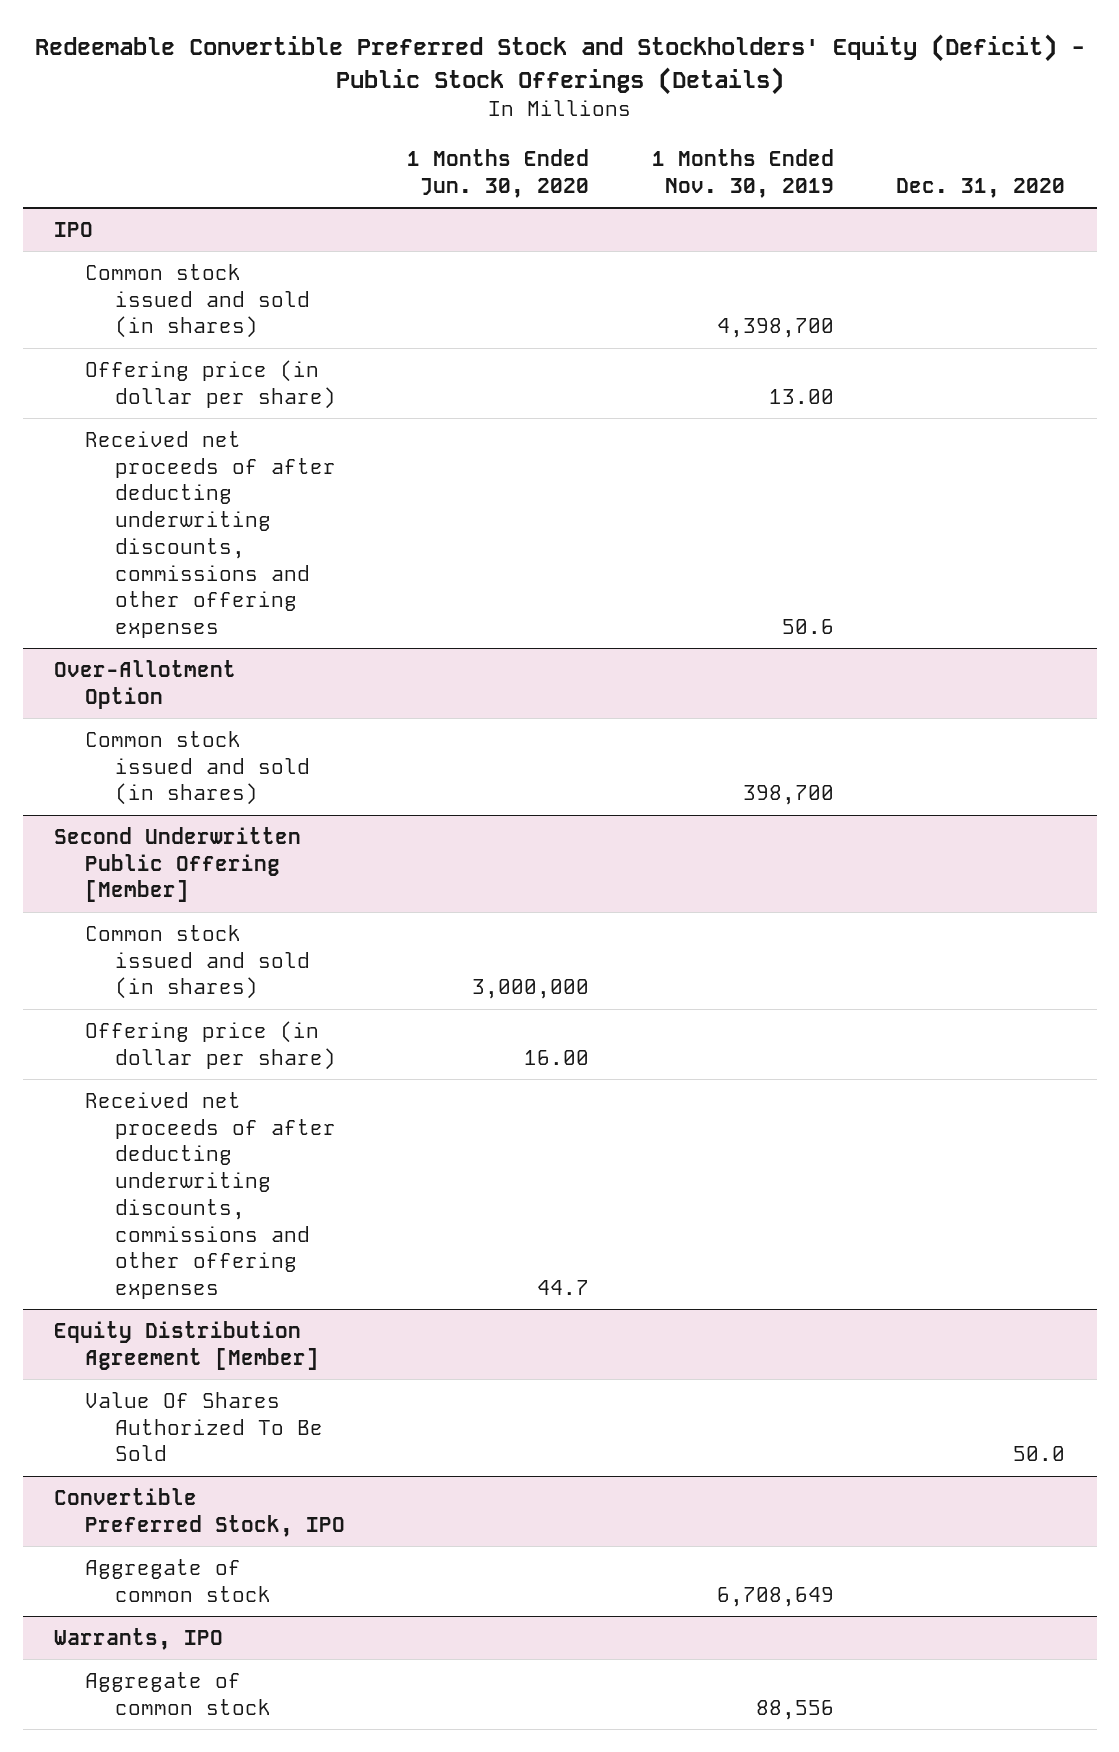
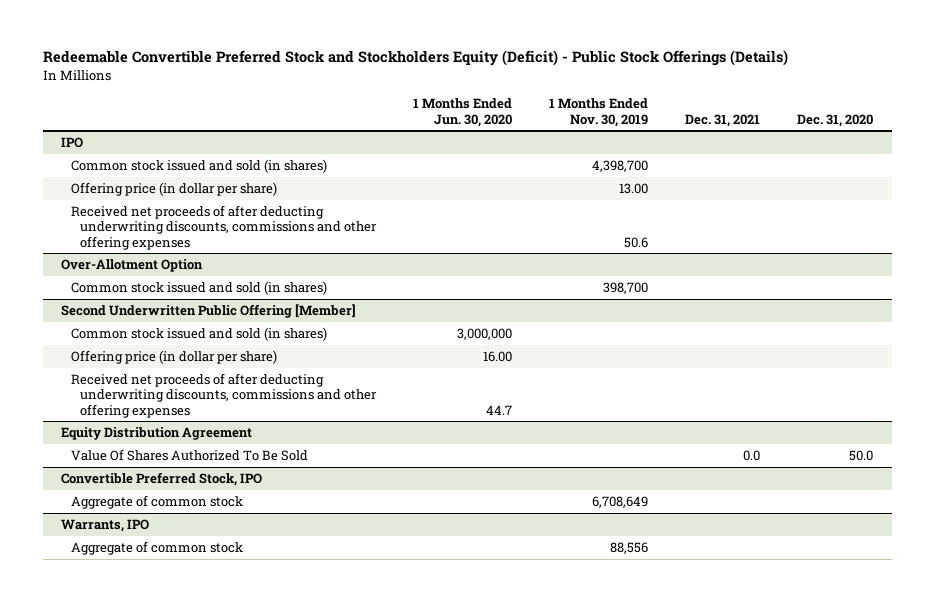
- Redeemable Convertible Preferred Stock and Stockholders' Equity (Deficit) - Public Stock Offerings (Details)
+ Redeemable Convertible Preferred Stock and Stockholders Equity (Deficit) - Public Stock Offerings (Details)
- | 1 Months Ended Jun. 30, 2020 | 1 Months Ended Nov. 30, 2019 | Dec. 31, 2020
+ | 1 Months Ended Jun. 30, 2020 | 1 Months Ended Nov. 30, 2019 | Dec. 31, 2021 | Dec. 31, 2020
- Equity Distribution Agreement [Member]
+ Equity Distribution Agreement

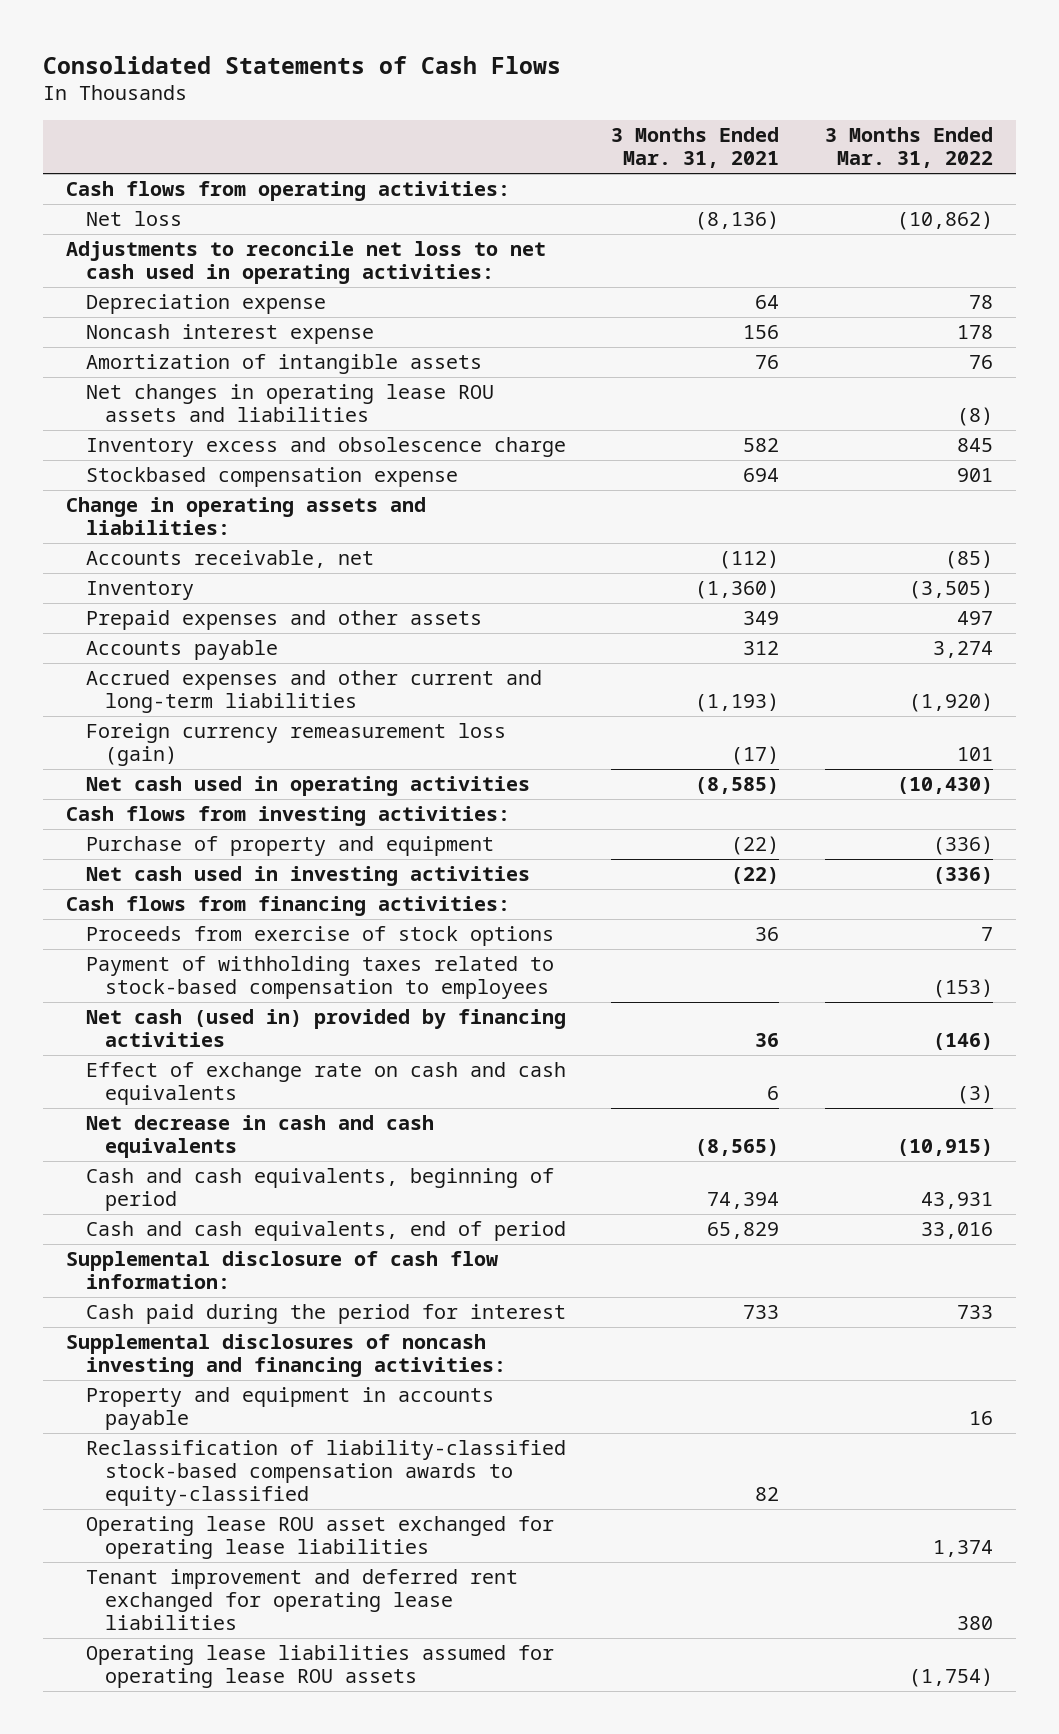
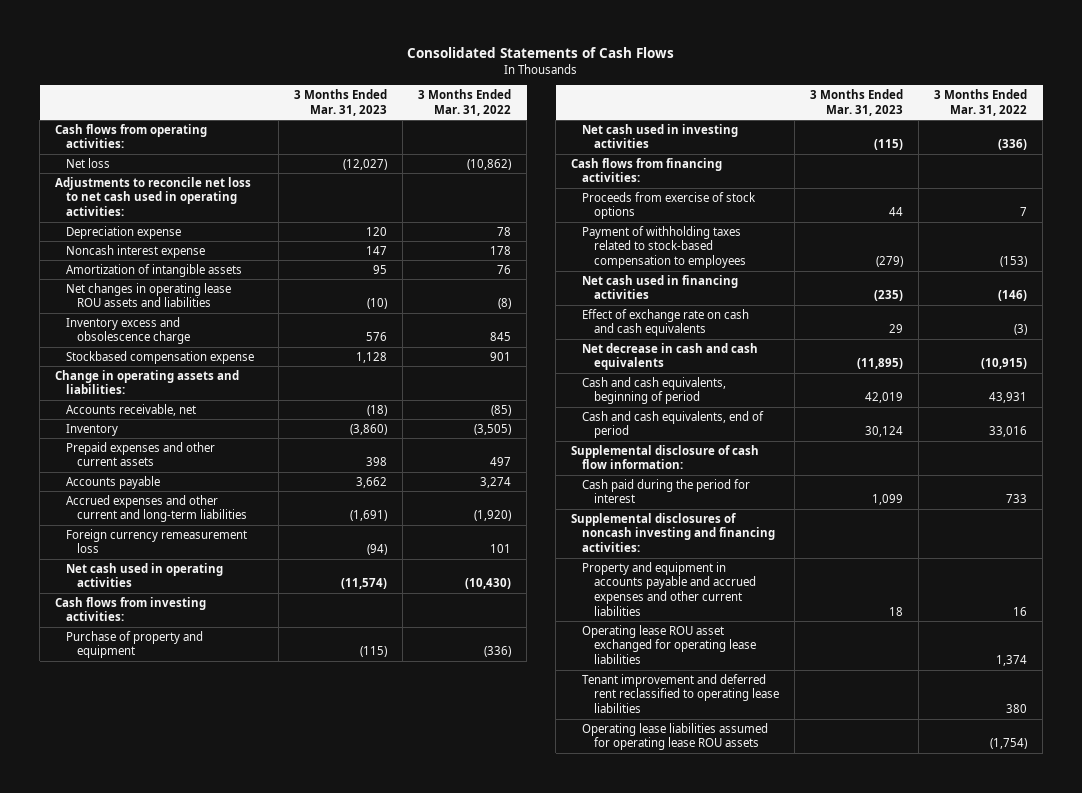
- | 3 Months Ended Mar. 31, 2021 | 3 Months Ended Mar. 31, 2022
+ | 3 Months Ended Mar. 31, 2023 | 3 Months Ended Mar. 31, 2022
- Prepaid expenses and other assets | 349 | 497
+ Prepaid expenses and other current assets | 398 | 497
- Foreign currency remeasurement loss (gain) | (17) | 101
+ Foreign currency remeasurement loss | (94) | 101
- Net cash (used in) provided by financing activities | 36 | (146)
+ Net cash used in financing activities | (235) | (146)
- Property and equipment in accounts payable | | 16
- Reclassification of liability-classified stock-based compensation awards to equity-classified | 82 |
+ Property and equipment in accounts payable and accrued expenses and other current liabilities | 18 | 16
- Tenant improvement and deferred rent exchanged for operating lease liabilities | | 380
+ Tenant improvement and deferred rent reclassified to operating lease liabilities | | 380

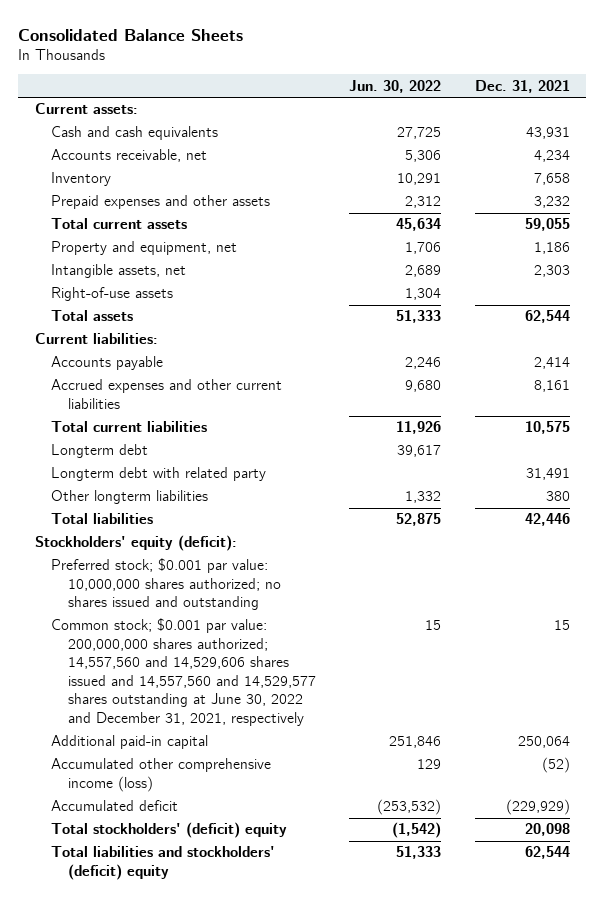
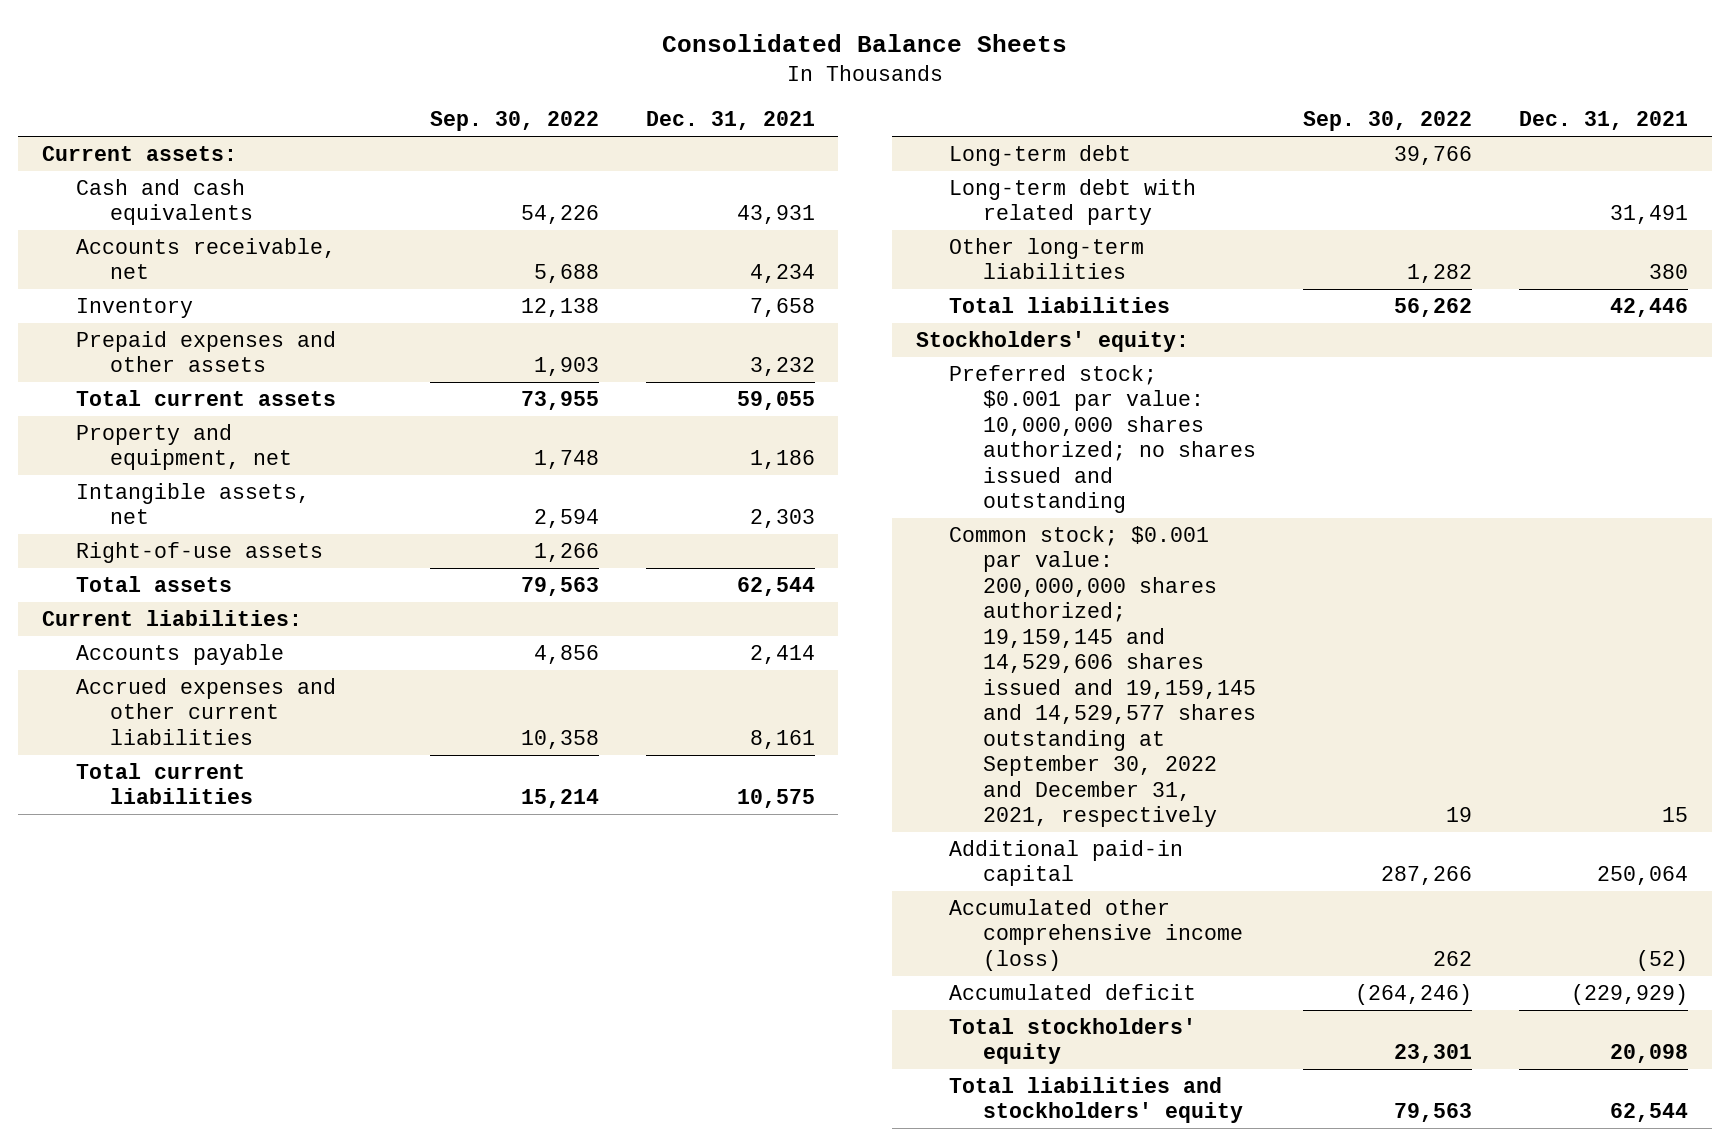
- | Jun. 30, 2022 | Dec. 31, 2021
+ | Sep. 30, 2022 | Dec. 31, 2021
- Longterm debt | 39,617 |
- Longterm debt with related party | | 31,491
- Other longterm liabilities | 1,332 | 380
+ Long-term debt | 39,766 |
+ Long-term debt with related party | | 31,491
+ Other long-term liabilities | 1,282 | 380
- Stockholders' equity (deficit):
+ Stockholders' equity:
- Common stock; $0.001 par value: 200,000,000 shares authorized; 14,557,560 and 14,529,606 shares issued and 14,557,560 and 14,529,577 shares outstanding at June 30, 2022 and December 31, 2021, respectively | 15 | 15
+ Common stock; $0.001 par value: 200,000,000 shares authorized; 19,159,145 and 14,529,606 shares issued and 19,159,145 and 14,529,577 shares outstanding at September 30, 2022 and December 31, 2021, respectively | 19 | 15
- Total stockholders' (deficit) equity | (1,542) | 20,098
- Total liabilities and stockholders' (deficit) equity | 51,333 | 62,544
+ Total stockholders' equity | 23,301 | 20,098
+ Total liabilities and stockholders' equity | 79,563 | 62,544

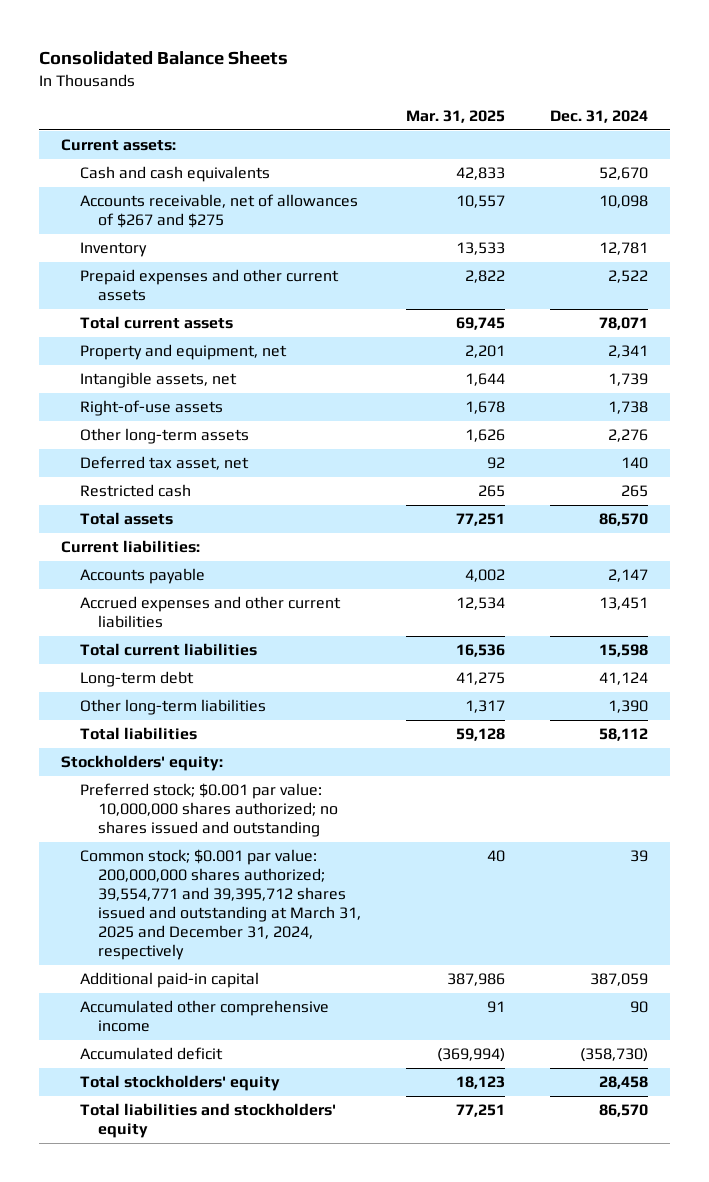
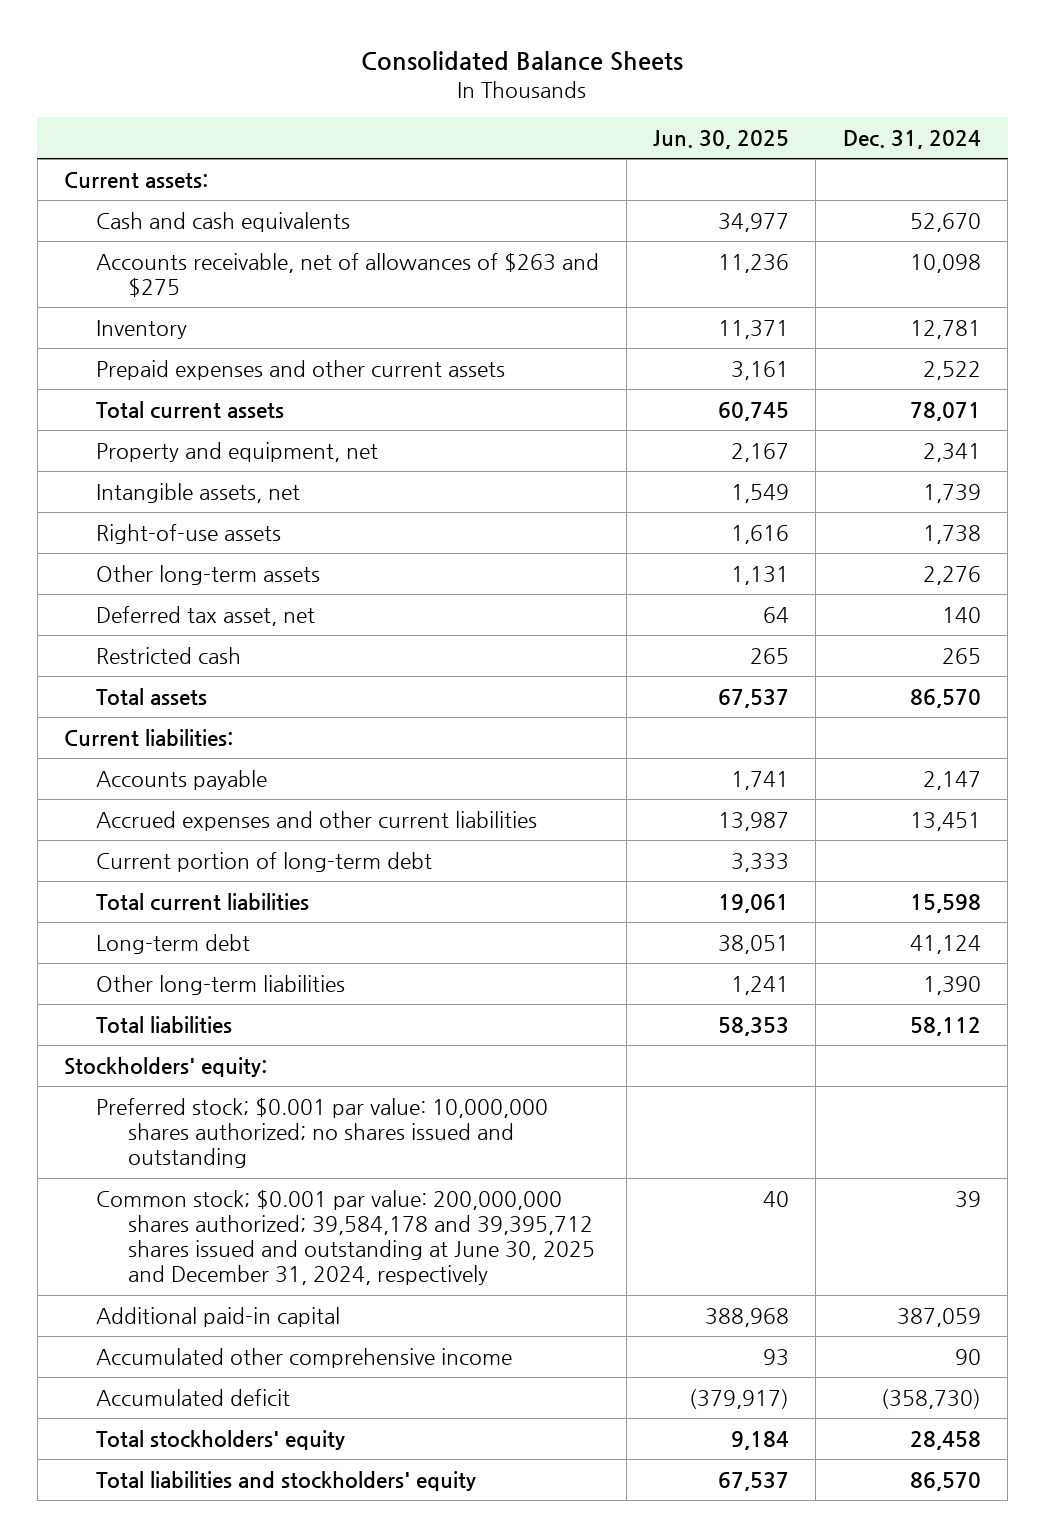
- | Mar. 31, 2025 | Dec. 31, 2024
+ | Jun. 30, 2025 | Dec. 31, 2024
- Accounts receivable, net of allowances of $267 and $275 | 10,557 | 10,098
+ Accounts receivable, net of allowances of $263 and $275 | 11,236 | 10,098
+ Current portion of long-term debt | 3,333 |
- Common stock; $0.001 par value: 200,000,000 shares authorized; 39,554,771 and 39,395,712 shares issued and outstanding at March 31, 2025 and December 31, 2024, respectively | 40 | 39
+ Common stock; $0.001 par value: 200,000,000 shares authorized; 39,584,178 and 39,395,712 shares issued and outstanding at June 30, 2025 and December 31, 2024, respectively | 40 | 39

